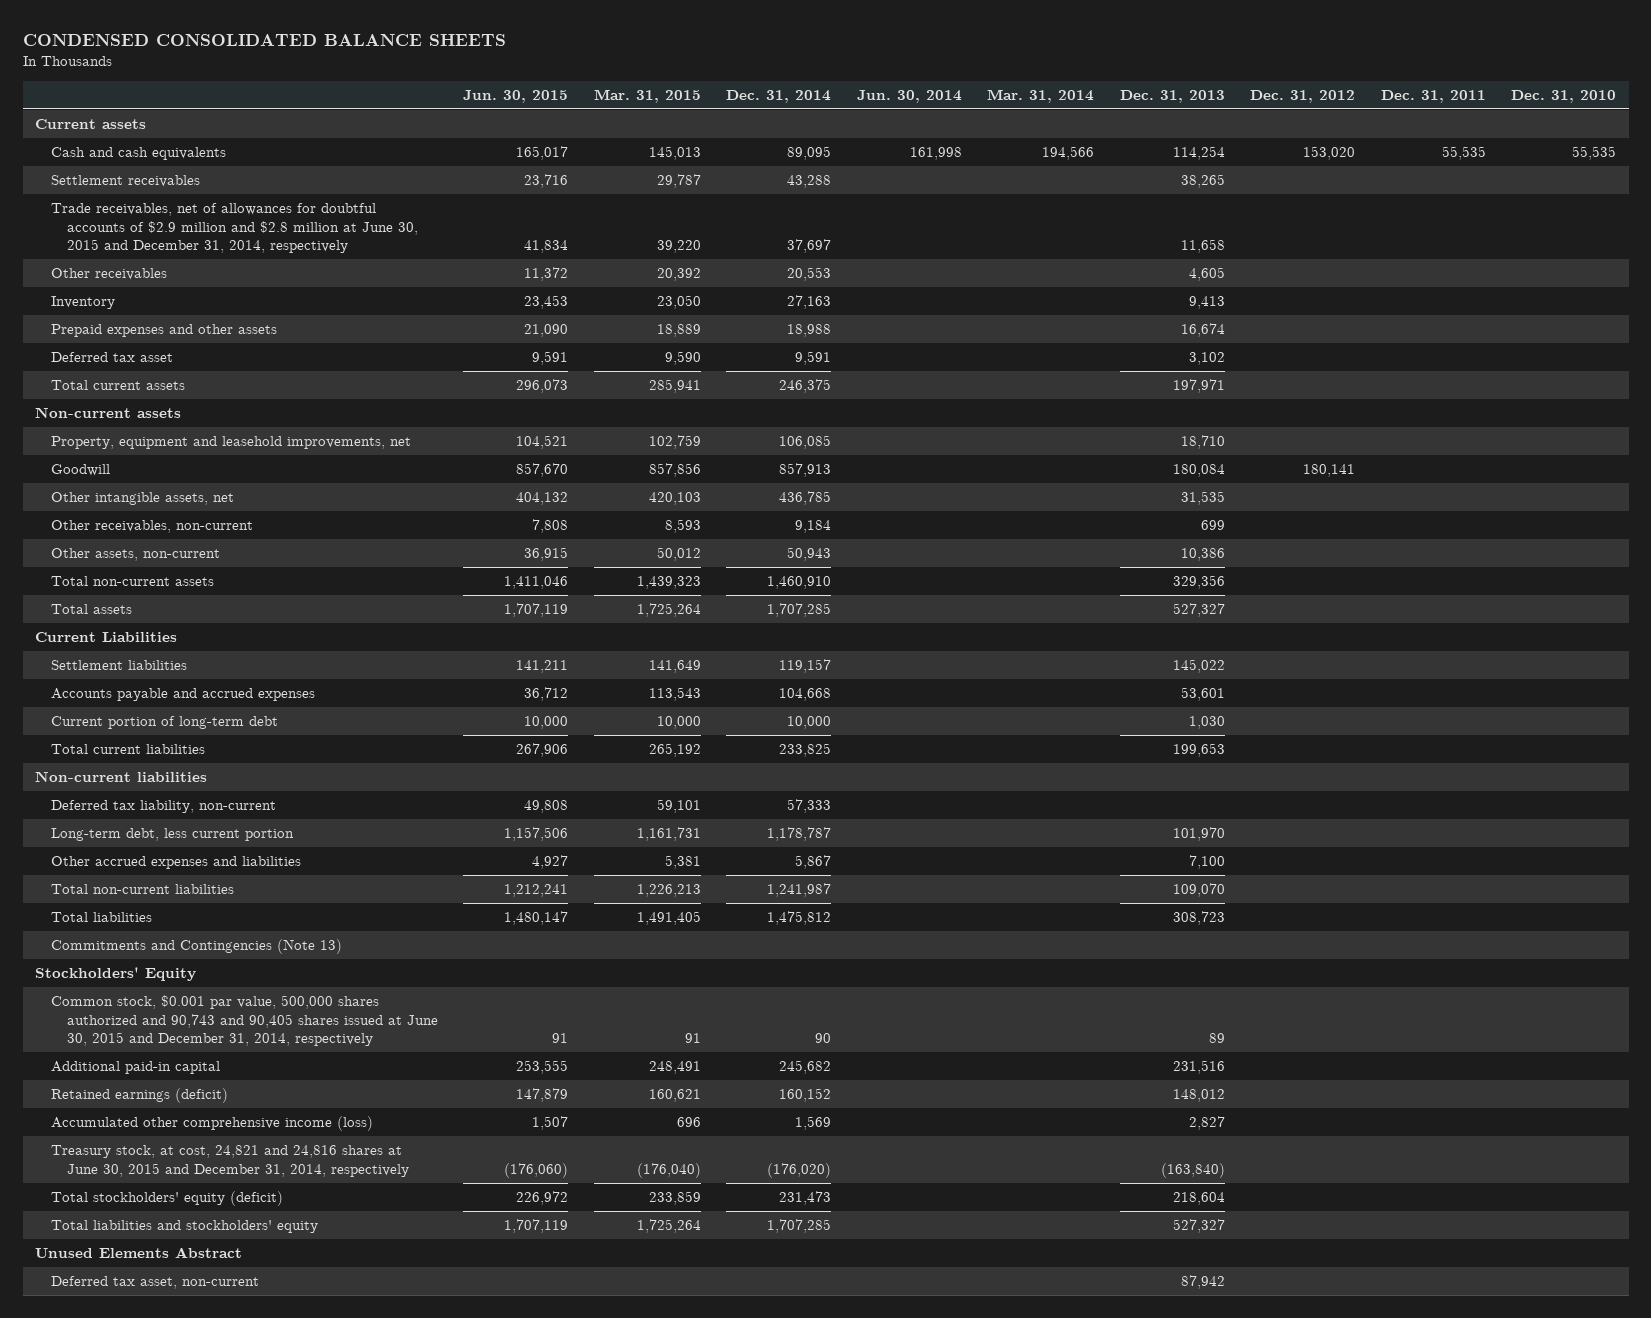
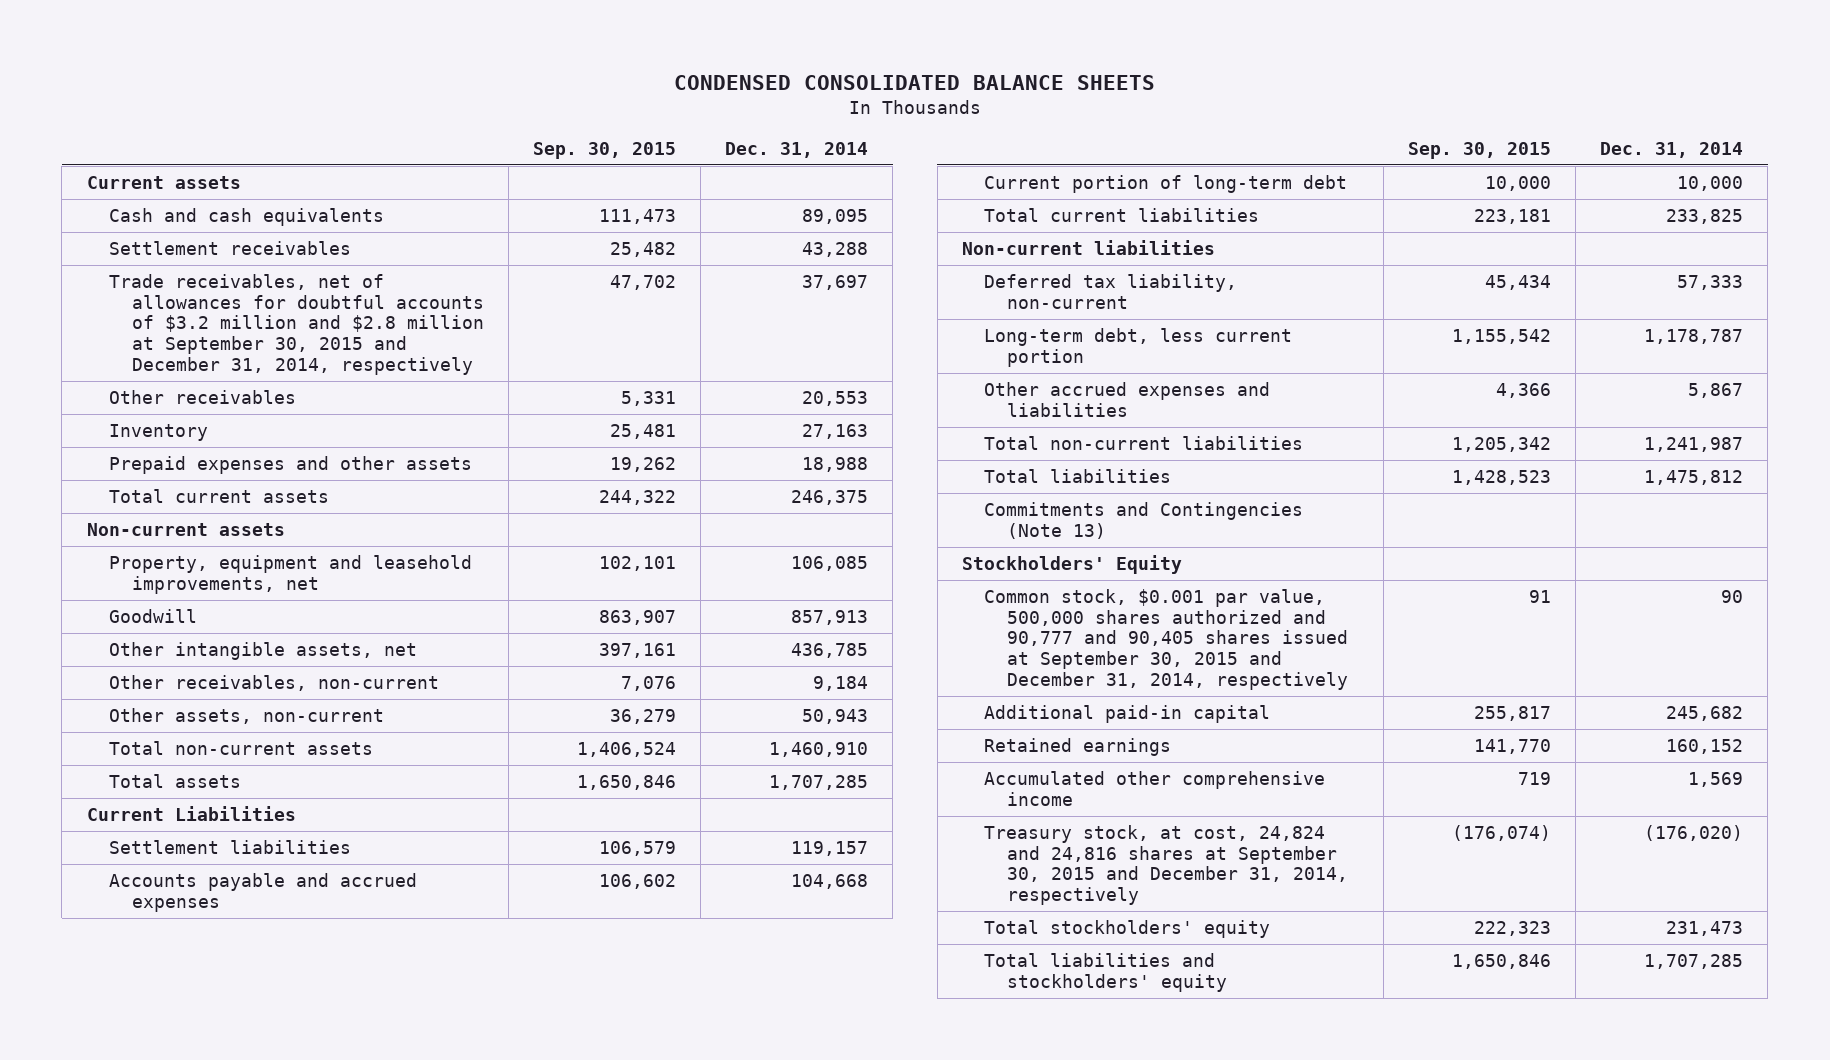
- | Jun. 30, 2015 | Mar. 31, 2015 | Dec. 31, 2014 | Jun. 30, 2014 | Mar. 31, 2014 | Dec. 31, 2013 | Dec. 31, 2012 | Dec. 31, 2011 | Dec. 31, 2010
+ | Sep. 30, 2015 | Dec. 31, 2014
- Trade receivables, net of allowances for doubtful accounts of $2.9 million and $2.8 million at June 30, 2015 and December 31, 2014, respectively | 41,834 | 39,220 | 37,697 | | | 11,658 | | |
+ Trade receivables, net of allowances for doubtful accounts of $3.2 million and $2.8 million at September 30, 2015 and December 31, 2014, respectively | 47,702 | 37,697
- Deferred tax asset | 9,591 | 9,590 | 9,591 | | | 3,102 | | |
- Common stock, $0.001 par value, 500,000 shares authorized and 90,743 and 90,405 shares issued at June 30, 2015 and December 31, 2014, respectively | 91 | 91 | 90 | | | 89 | | |
+ Common stock, $0.001 par value, 500,000 shares authorized and 90,777 and 90,405 shares issued at September 30, 2015 and December 31, 2014, respectively | 91 | 90
- Retained earnings (deficit) | 147,879 | 160,621 | 160,152 | | | 148,012 | | |
- Accumulated other comprehensive income (loss) | 1,507 | 696 | 1,569 | | | 2,827 | | |
- Treasury stock, at cost, 24,821 and 24,816 shares at June 30, 2015 and December 31, 2014, respectively | (176,060) | (176,040) | (176,020) | | | (163,840) | | |
- Total stockholders' equity (deficit) | 226,972 | 233,859 | 231,473 | | | 218,604 | | |
+ Retained earnings | 141,770 | 160,152
+ Accumulated other comprehensive income | 719 | 1,569
+ Treasury stock, at cost, 24,824 and 24,816 shares at September 30, 2015 and December 31, 2014, respectively | (176,074) | (176,020)
+ Total stockholders' equity | 222,323 | 231,473
- Unused Elements Abstract
- Deferred tax asset, non-current | | | | | | 87,942 | | |

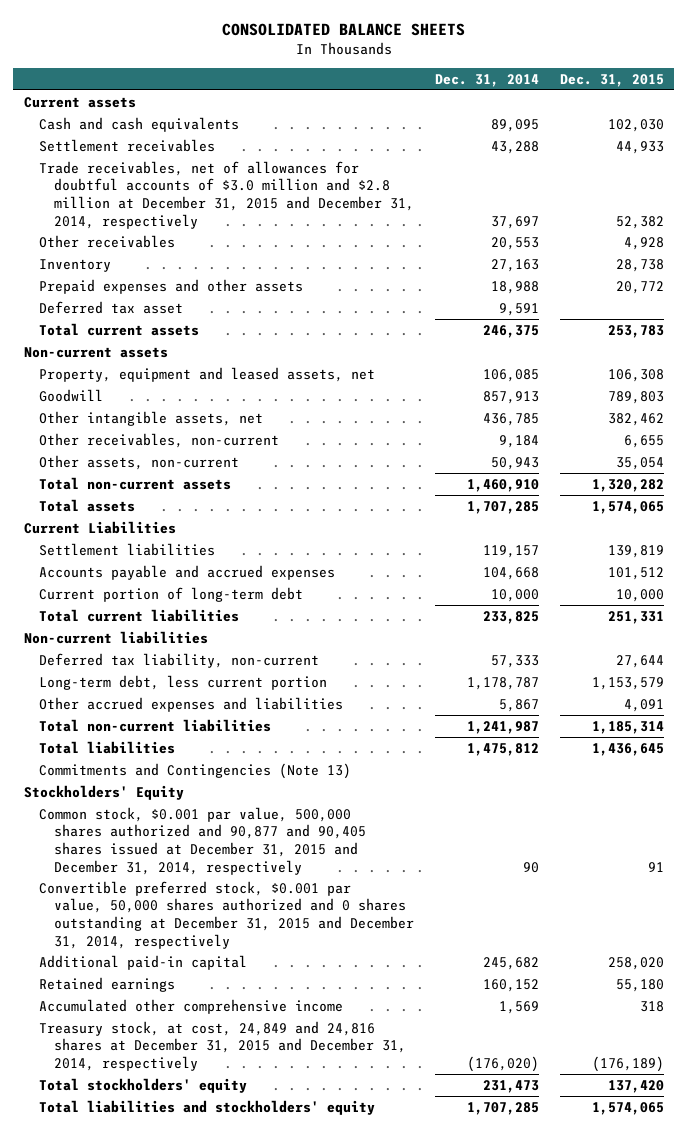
- CONDENSED CONSOLIDATED BALANCE SHEETS
+ CONSOLIDATED BALANCE SHEETS
- | Sep. 30, 2015 | Dec. 31, 2014
+ | Dec. 31, 2014 | Dec. 31, 2015
- Trade receivables, net of allowances for doubtful accounts of $3.2 million and $2.8 million at September 30, 2015 and December 31, 2014, respectively | 47,702 | 37,697
+ Trade receivables, net of allowances for doubtful accounts of $3.0 million and $2.8 million at December 31, 2015 and December 31, 2014, respectively | 37,697 | 52,382
+ Deferred tax asset | 9,591 |
- Property, equipment and leasehold improvements, net | 102,101 | 106,085
+ Property, equipment and leased assets, net | 106,085 | 106,308
- Common stock, $0.001 par value, 500,000 shares authorized and 90,777 and 90,405 shares issued at September 30, 2015 and December 31, 2014, respectively | 91 | 90
+ Common stock, $0.001 par value, 500,000 shares authorized and 90,877 and 90,405 shares issued at December 31, 2015 and December 31, 2014, respectively | 90 | 91
+ Convertible preferred stock, $0.001 par value, 50,000 shares authorized and 0 shares outstanding at December 31, 2015 and December 31, 2014, respectively
- Treasury stock, at cost, 24,824 and 24,816 shares at September 30, 2015 and December 31, 2014, respectively | (176,074) | (176,020)
+ Treasury stock, at cost, 24,849 and 24,816 shares at December 31, 2015 and December 31, 2014, respectively | (176,020) | (176,189)

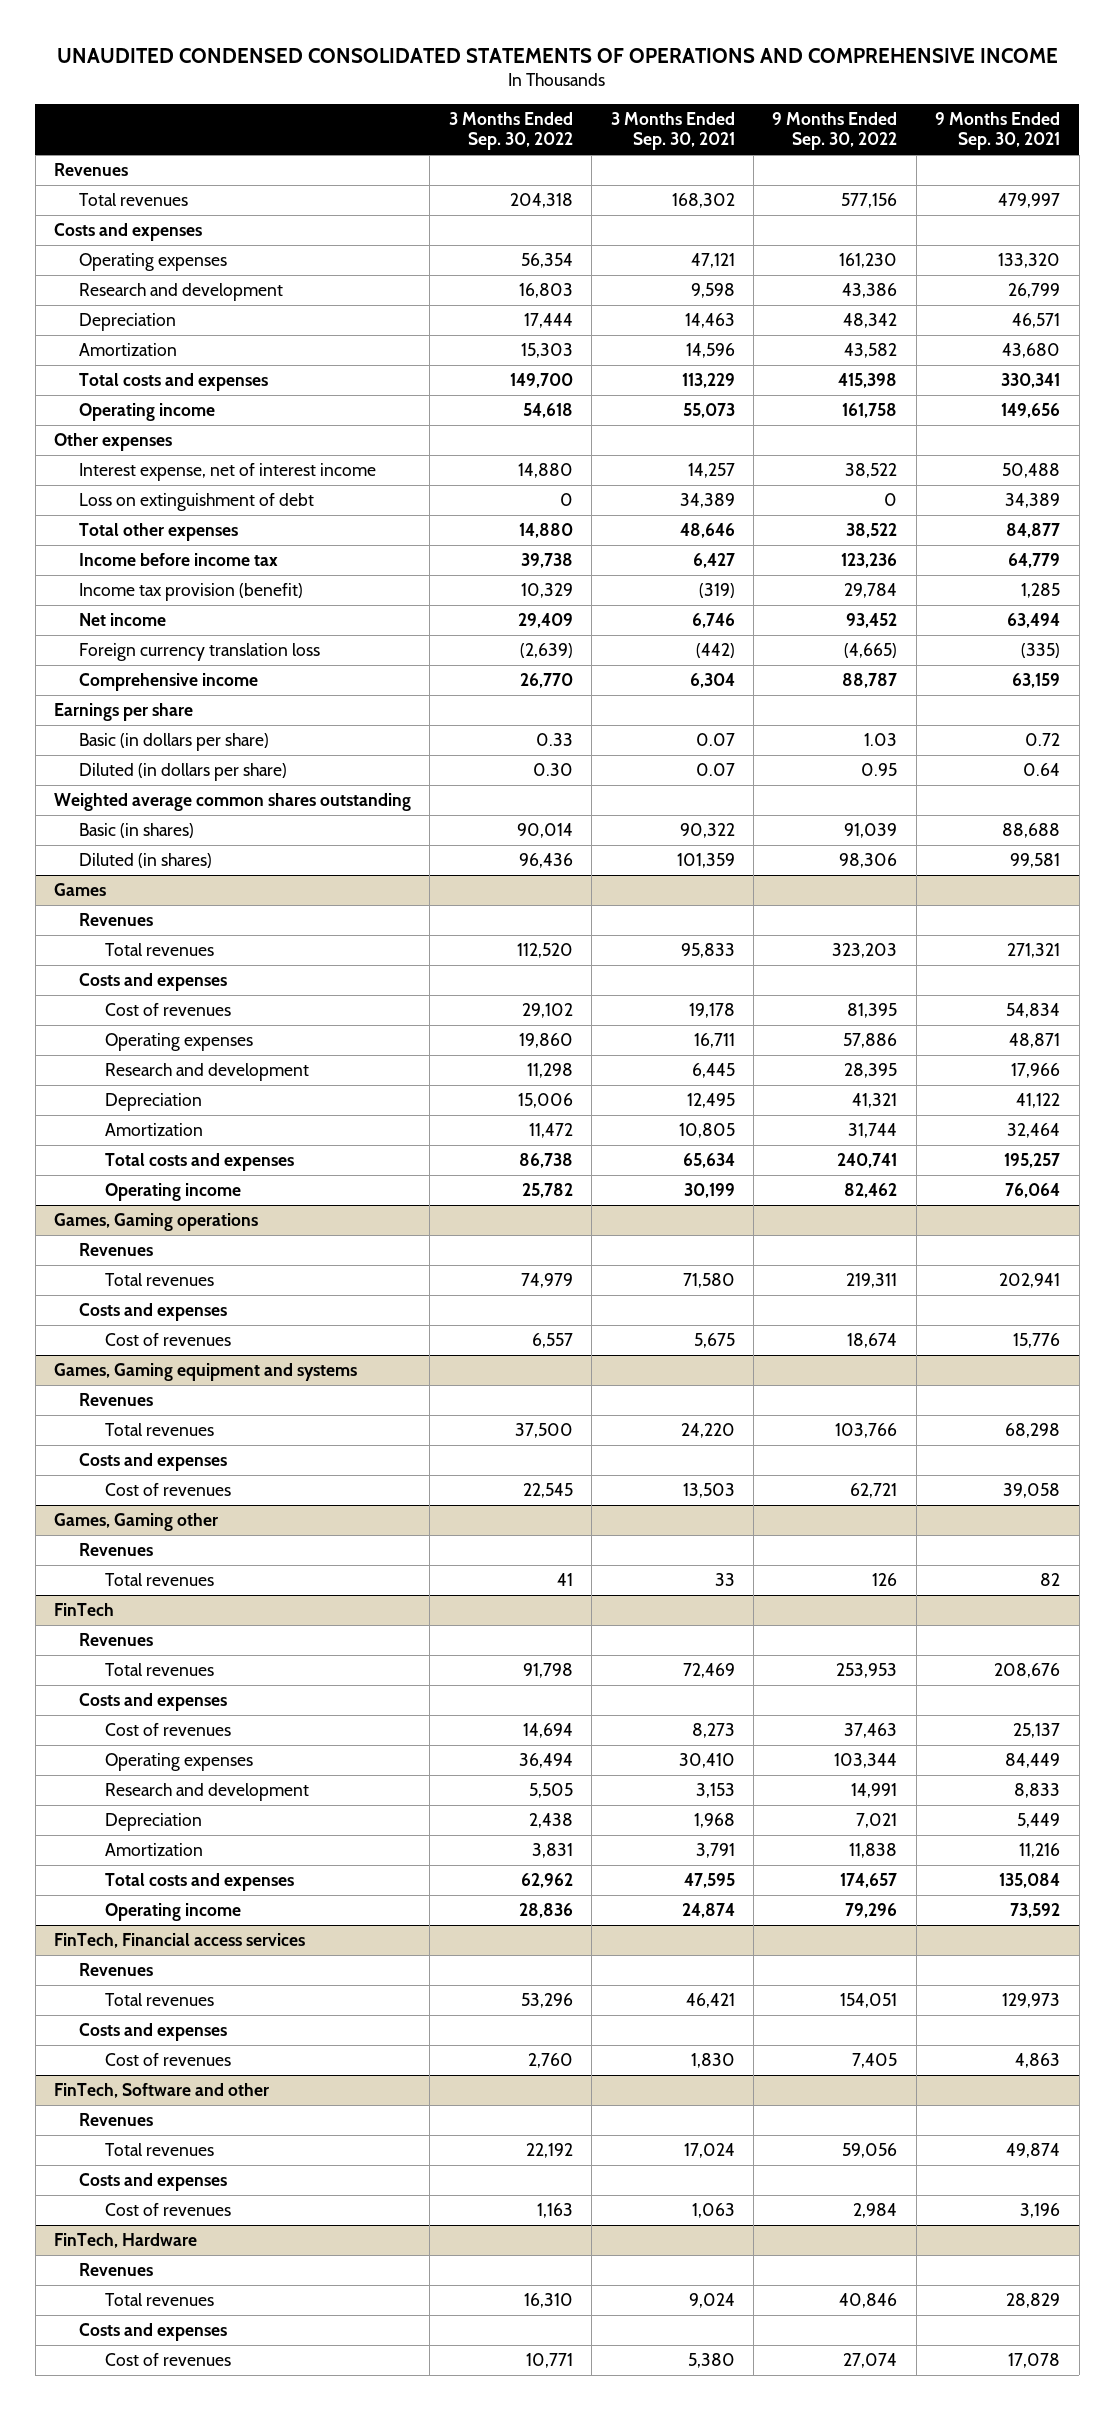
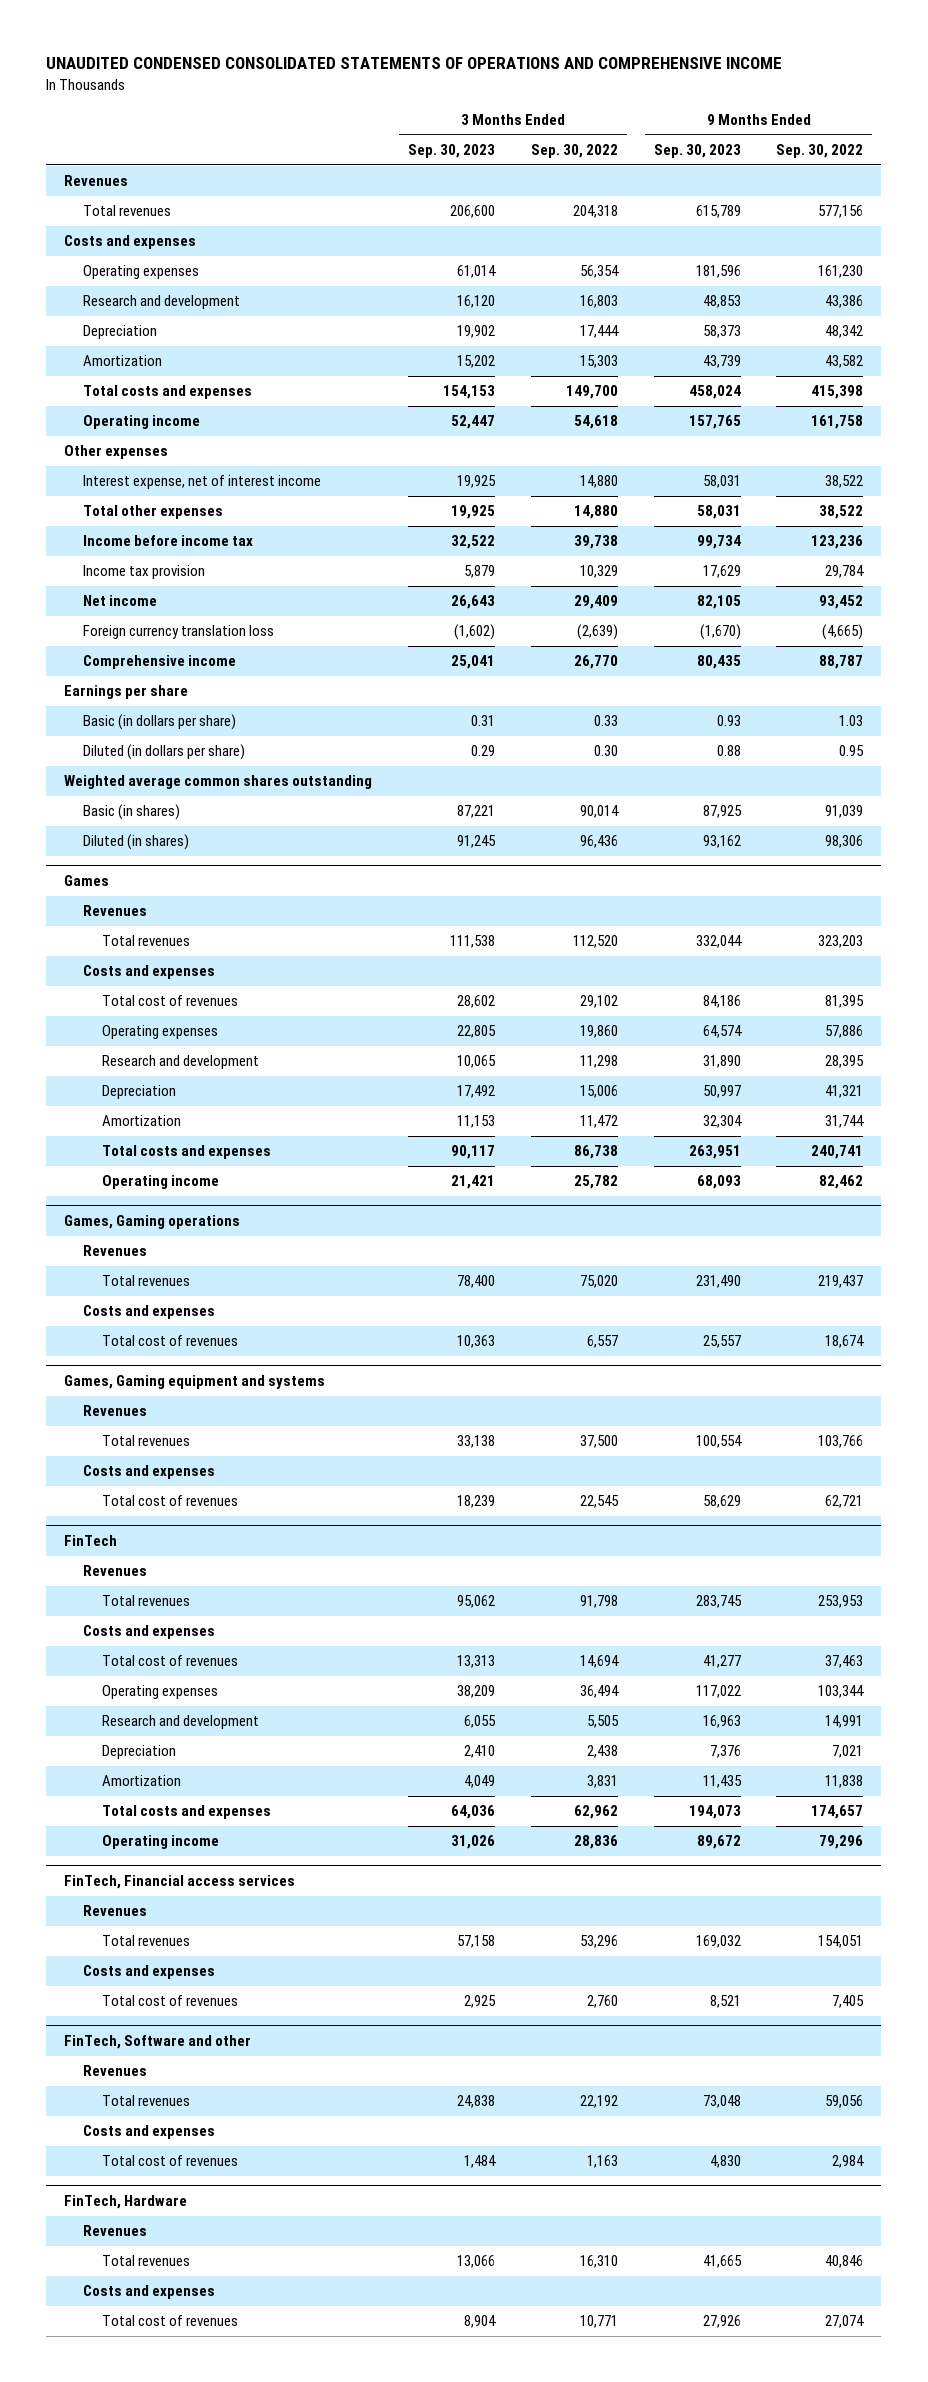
- | 3 Months Ended Sep. 30, 2022 | 3 Months Ended Sep. 30, 2021 | 9 Months Ended Sep. 30, 2022 | 9 Months Ended Sep. 30, 2021
+ | 3 Months Ended Sep. 30, 2023 | 3 Months Ended Sep. 30, 2022 | 9 Months Ended Sep. 30, 2023 | 9 Months Ended Sep. 30, 2022
- Loss on extinguishment of debt | 0 | 34,389 | 0 | 34,389
- Income tax provision (benefit) | 10,329 | (319) | 29,784 | 1,285
+ Income tax provision | 5,879 | 10,329 | 17,629 | 29,784
@ Games
- Cost of revenues | 29,102 | 19,178 | 81,395 | 54,834
+ Total cost of revenues | 28,602 | 29,102 | 84,186 | 81,395
@ Games, Gaming operations
- Total revenues | 74,979 | 71,580 | 219,311 | 202,941
+ Total revenues | 78,400 | 75,020 | 231,490 | 219,437
- Cost of revenues | 6,557 | 5,675 | 18,674 | 15,776
+ Total cost of revenues | 10,363 | 6,557 | 25,557 | 18,674
@ Games, Gaming equipment and systems
- Cost of revenues | 22,545 | 13,503 | 62,721 | 39,058
- Games, Gaming other
- Revenues
- Total revenues | 41 | 33 | 126 | 82
@ Games, Gaming equipment and systems
+ Total cost of revenues | 18,239 | 22,545 | 58,629 | 62,721
@ FinTech
- Cost of revenues | 14,694 | 8,273 | 37,463 | 25,137
+ Total cost of revenues | 13,313 | 14,694 | 41,277 | 37,463
@ FinTech, Financial access services
- Cost of revenues | 2,760 | 1,830 | 7,405 | 4,863
+ Total cost of revenues | 2,925 | 2,760 | 8,521 | 7,405
@ FinTech, Software and other
- Cost of revenues | 1,163 | 1,063 | 2,984 | 3,196
+ Total cost of revenues | 1,484 | 1,163 | 4,830 | 2,984
@ FinTech, Hardware
- Cost of revenues | 10,771 | 5,380 | 27,074 | 17,078
+ Total cost of revenues | 8,904 | 10,771 | 27,926 | 27,074

